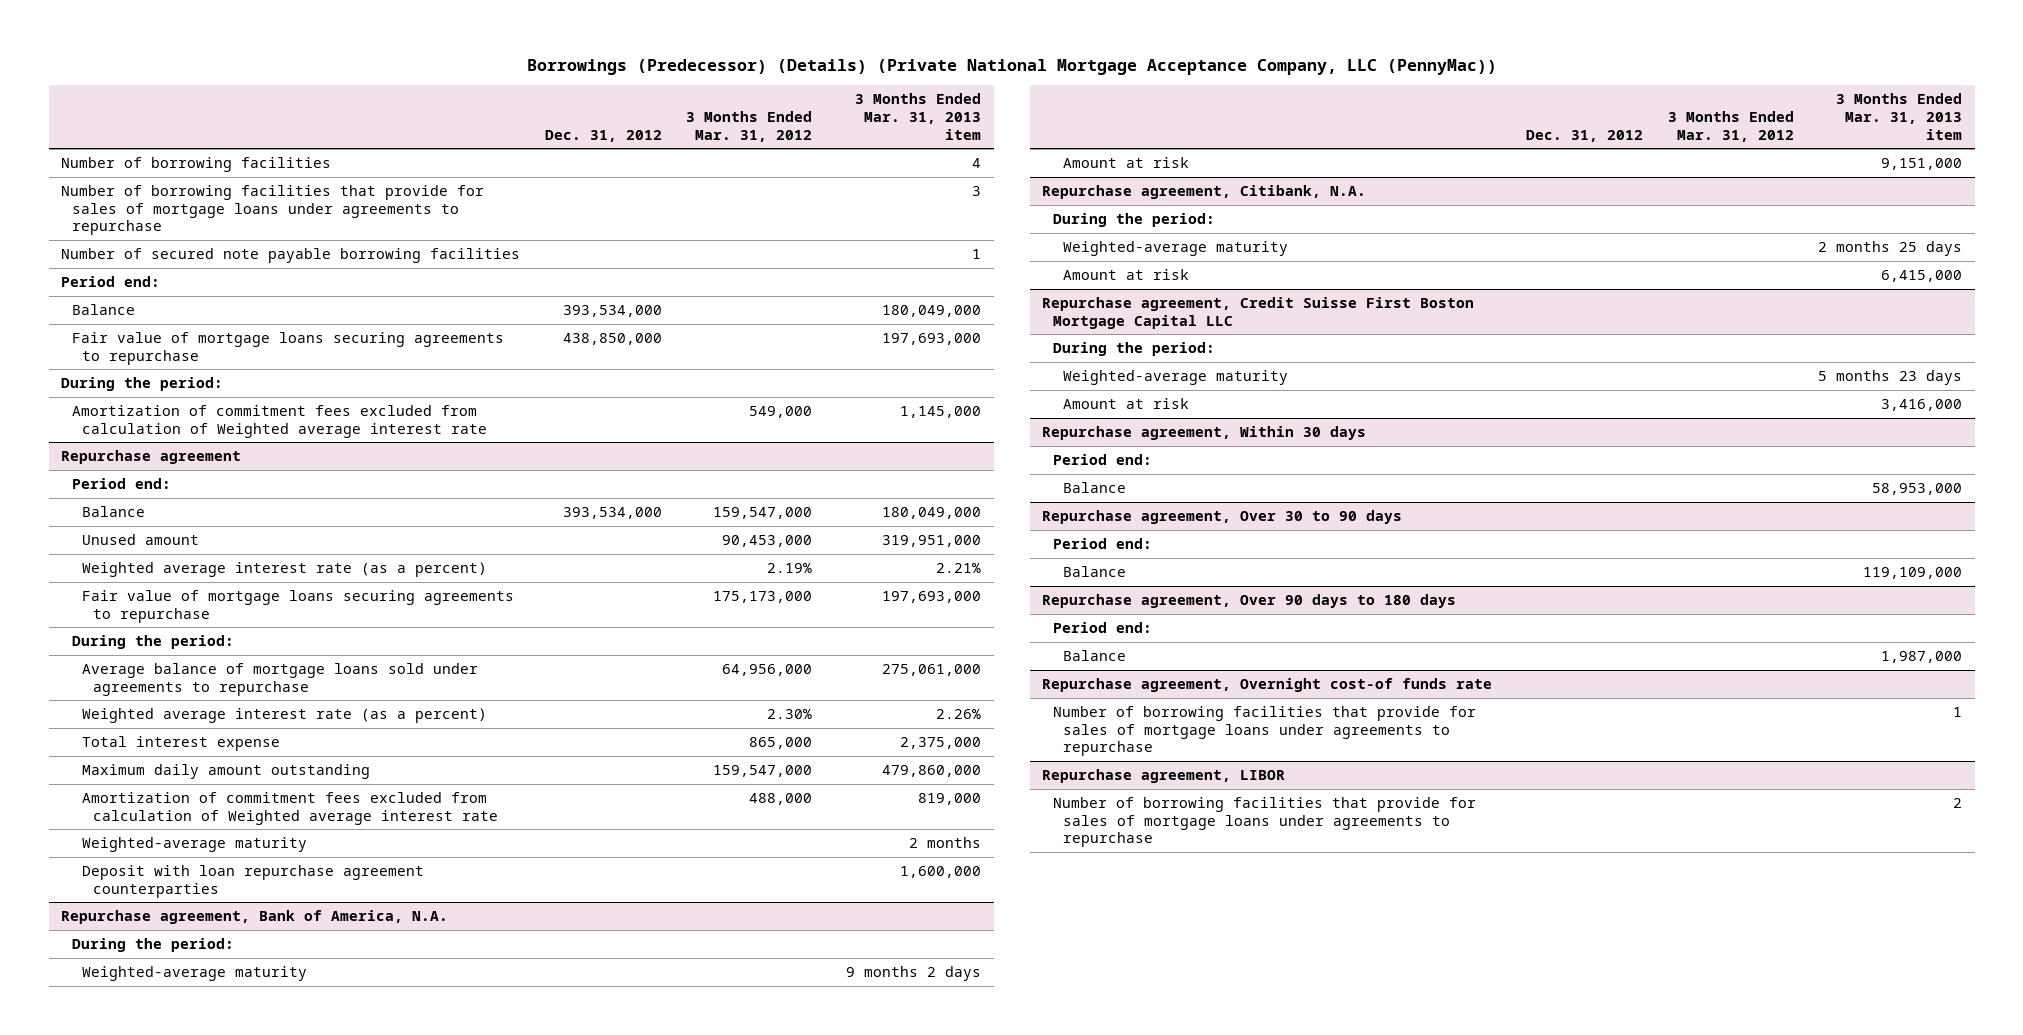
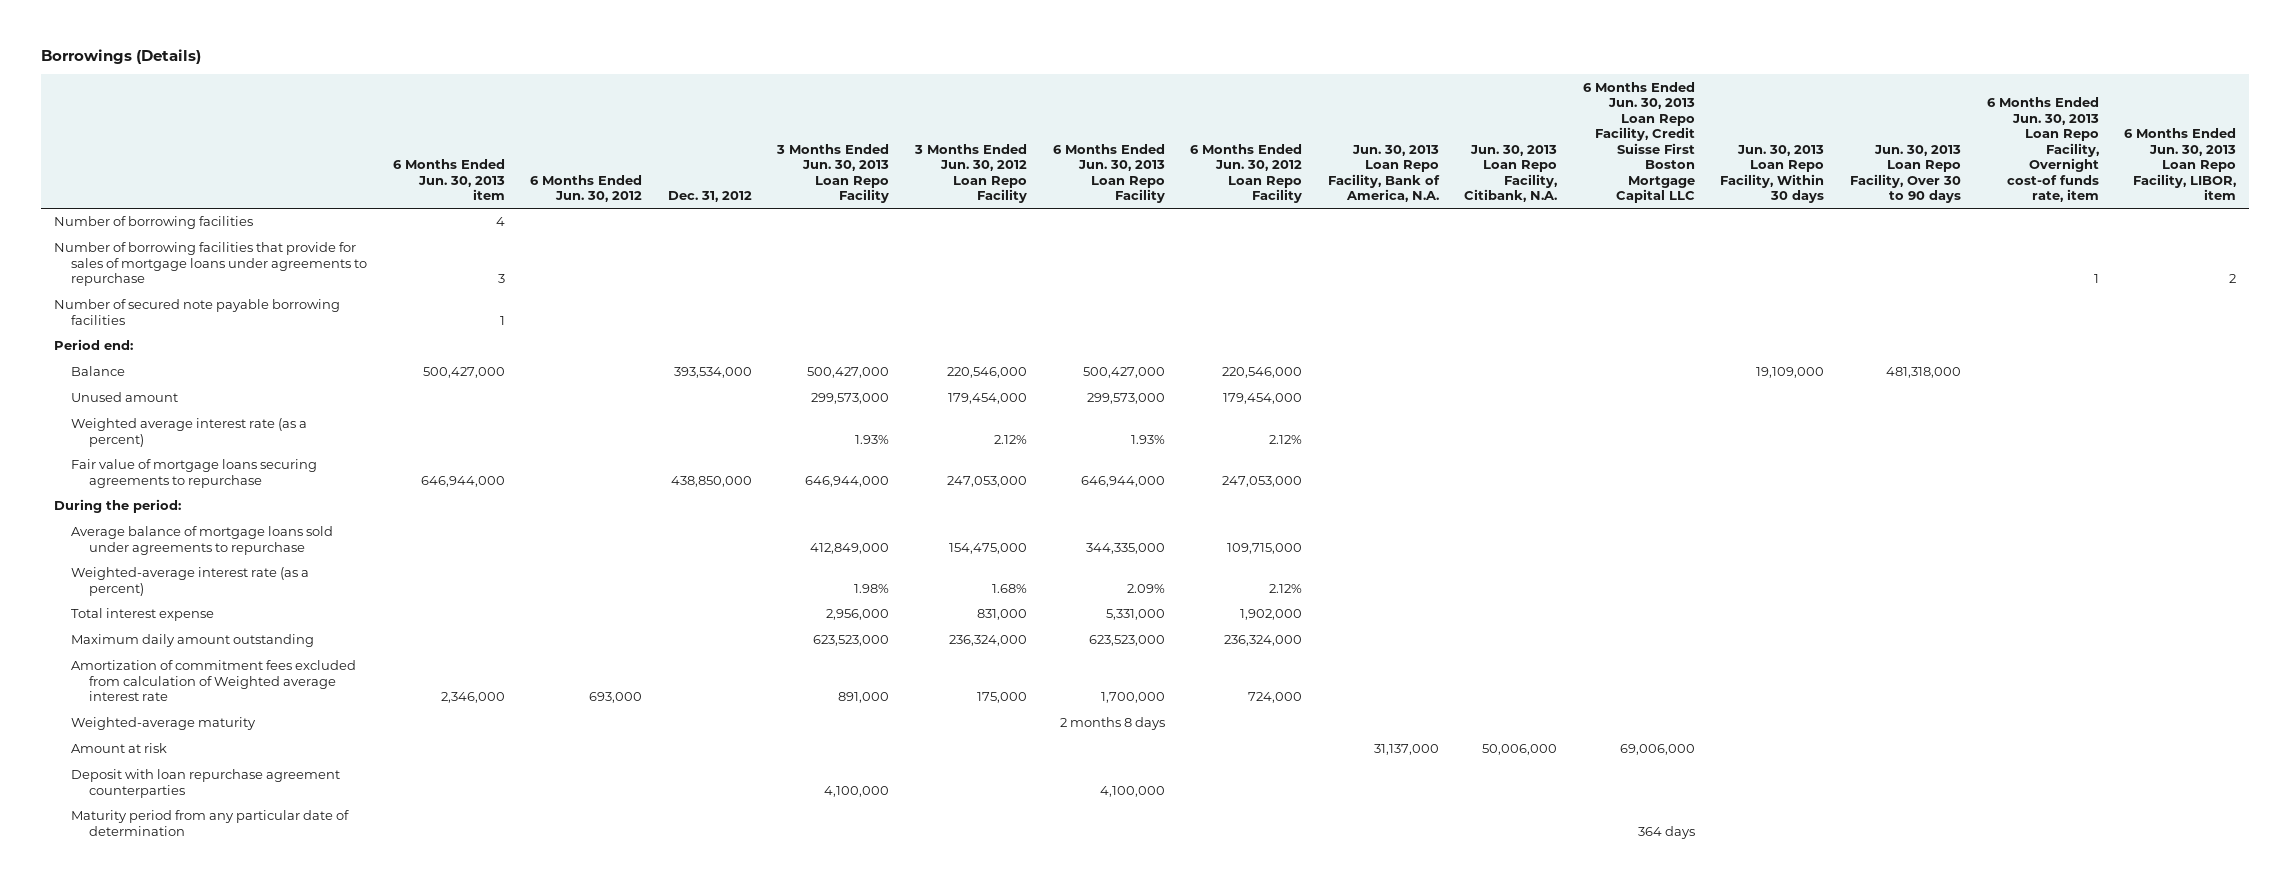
- Borrowings (Predecessor) (Details) (Private National Mortgage Acceptance Company, LLC (PennyMac))
+ Borrowings (Details)
- | Dec. 31, 2012 | 3 Months Ended Mar. 31, 2012 | 3 Months Ended Mar. 31, 2013 item
+ | 6 Months Ended Jun. 30, 2013 item | 6 Months Ended Jun. 30, 2012 | Dec. 31, 2012 | 3 Months Ended Jun. 30, 2013 Loan Repo Facility | 3 Months Ended Jun. 30, 2012 Loan Repo Facility | 6 Months Ended Jun. 30, 2013 Loan Repo Facility | 6 Months Ended Jun. 30, 2012 Loan Repo Facility | Jun. 30, 2013 Loan Repo Facility, Bank of America, N.A. | Jun. 30, 2013 Loan Repo Facility, Citibank, N.A. | 6 Months Ended Jun. 30, 2013 Loan Repo Facility, Credit Suisse First Boston Mortgage Capital LLC | Jun. 30, 2013 Loan Repo Facility, Within 30 days | Jun. 30, 2013 Loan Repo Facility, Over 30 to 90 days | 6 Months Ended Jun. 30, 2013 Loan Repo Facility, Overnight cost-of funds rate, item | 6 Months Ended Jun. 30, 2013 Loan Repo Facility, LIBOR, item
+ Unused amount | | | | 299,573,000 | 179,454,000 | 299,573,000 | 179,454,000 | | | | | | |
+ Weighted average interest rate (as a percent) | | | | 1.93% | 2.12% | 1.93% | 2.12% | | | | | | |
+ Average balance of mortgage loans sold under agreements to repurchase | | | | 412,849,000 | 154,475,000 | 344,335,000 | 109,715,000 | | | | | | |
+ Weighted-average interest rate (as a percent) | | | | 1.98% | 1.68% | 2.09% | 2.12% | | | | | | |
+ Total interest expense | | | | 2,956,000 | 831,000 | 5,331,000 | 1,902,000 | | | | | | |
+ Maximum daily amount outstanding | | | | 623,523,000 | 236,324,000 | 623,523,000 | 236,324,000 | | | | | | |
- Repurchase agreement
- Period end:
- Balance | 393,534,000 | 159,547,000 | 180,049,000
- Unused amount | | 90,453,000 | 319,951,000
- Weighted average interest rate (as a percent) | | 2.19% | 2.21%
- Fair value of mortgage loans securing agreements to repurchase | | 175,173,000 | 197,693,000
- During the period:
- Average balance of mortgage loans sold under agreements to repurchase | | 64,956,000 | 275,061,000
- Weighted average interest rate (as a percent) | | 2.30% | 2.26%
- Total interest expense | | 865,000 | 2,375,000
- Maximum daily amount outstanding | | 159,547,000 | 479,860,000
- Amortization of commitment fees excluded from calculation of Weighted average interest rate | | 488,000 | 819,000
- Weighted-average maturity | | | 2 months
- Deposit with loan repurchase agreement counterparties | | | 1,600,000
- Repurchase agreement, Bank of America, N.A.
- During the period:
- Weighted-average maturity | | | 9 months 2 days
- Amount at risk | | | 9,151,000
- Repurchase agreement, Citibank, N.A.
- During the period:
- Weighted-average maturity | | | 2 months 25 days
- Amount at risk | | | 6,415,000
- Repurchase agreement, Credit Suisse First Boston Mortgage Capital LLC
- During the period:
- Weighted-average maturity | | | 5 months 23 days
- Amount at risk | | | 3,416,000
- Repurchase agreement, Within 30 days
- Period end:
- Balance | | | 58,953,000
- Repurchase agreement, Over 30 to 90 days
- Period end:
- Balance | | | 119,109,000
- Repurchase agreement, Over 90 days to 180 days
- Period end:
- Balance | | | 1,987,000
- Repurchase agreement, Overnight cost-of funds rate
- Number of borrowing facilities that provide for sales of mortgage loans under agreements to repurchase | | | 1
- Repurchase agreement, LIBOR
- Number of borrowing facilities that provide for sales of mortgage loans under agreements to repurchase | | | 2
+ Weighted-average maturity | | | | | | 2 months 8 days | | | | | | | |
+ Amount at risk | | | | | | | | 31,137,000 | 50,006,000 | 69,006,000 | | | |
+ Deposit with loan repurchase agreement counterparties | | | | 4,100,000 | | 4,100,000 | | | | | | | |
+ Maturity period from any particular date of determination | | | | | | | | | | 364 days | | | |

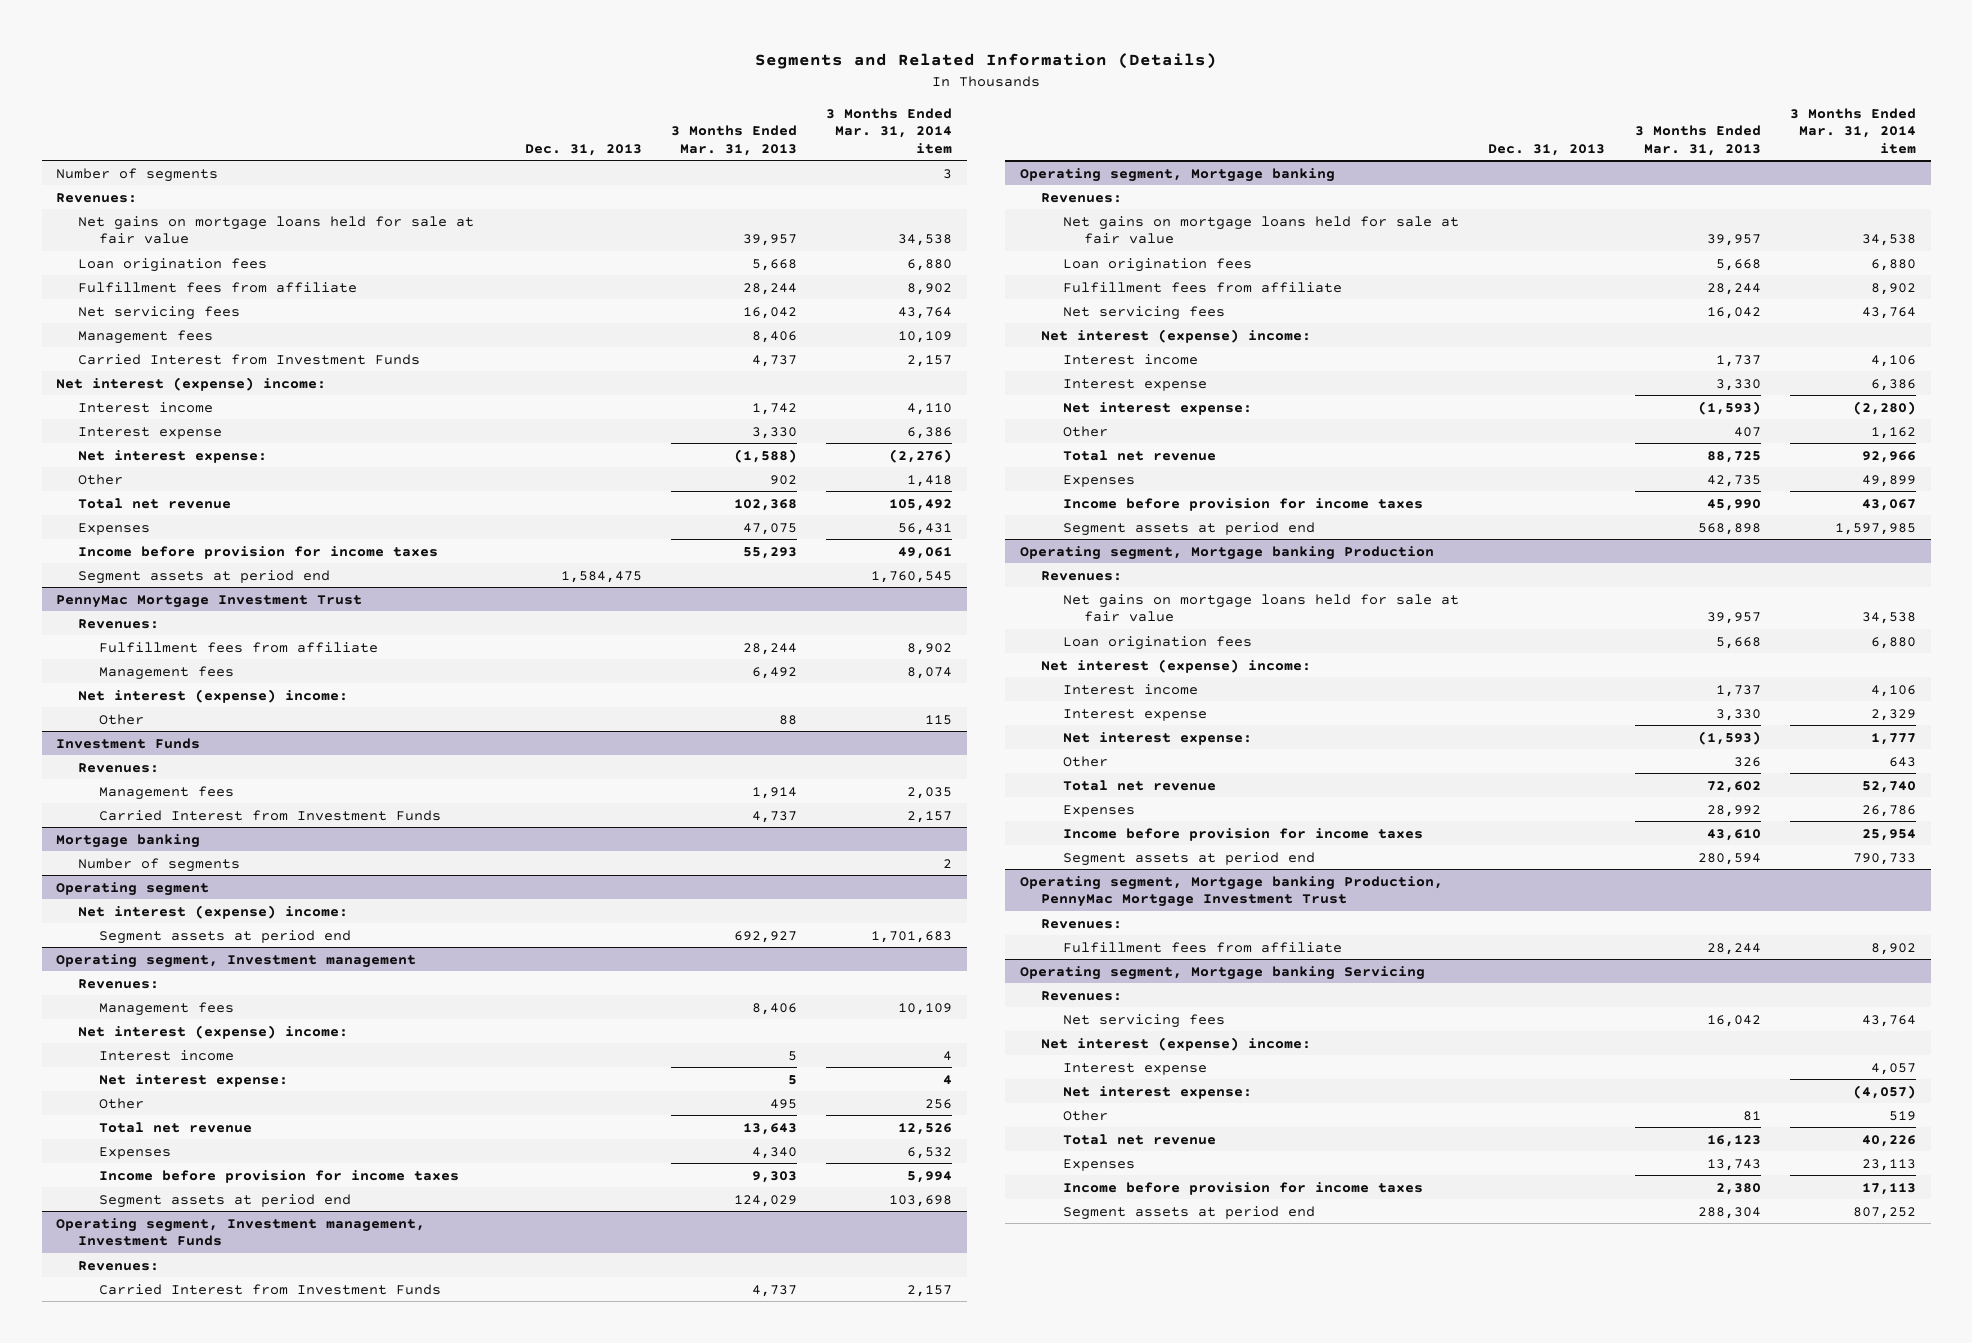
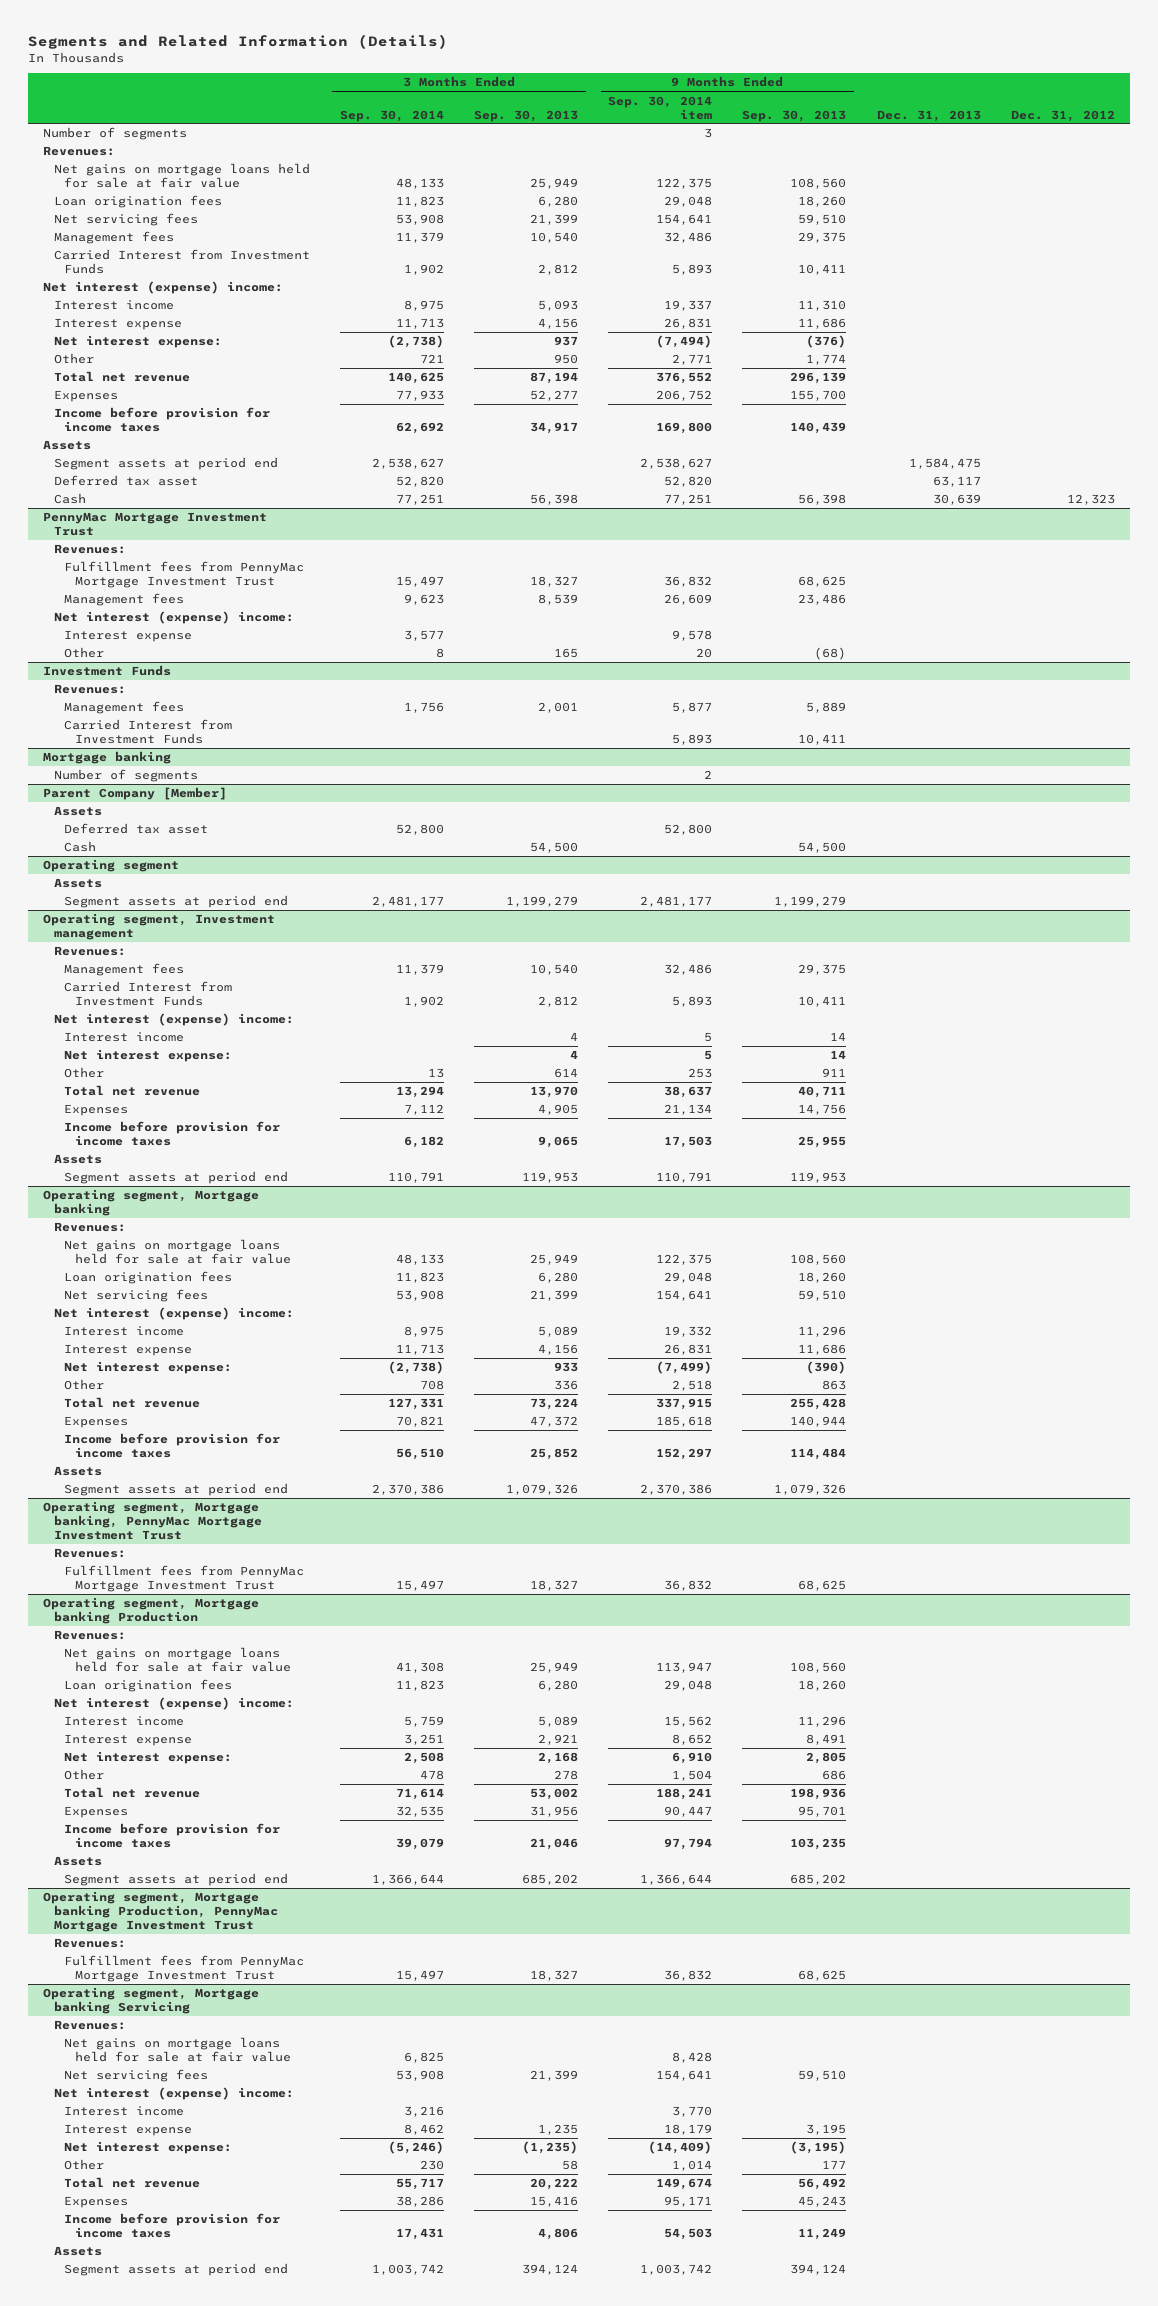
- | Dec. 31, 2013 | 3 Months Ended Mar. 31, 2013 | 3 Months Ended Mar. 31, 2014 item
+ | 3 Months Ended Sep. 30, 2014 | 3 Months Ended Sep. 30, 2013 | 9 Months Ended Sep. 30, 2014 item | 9 Months Ended Sep. 30, 2013 | Dec. 31, 2013 | Dec. 31, 2012
- Fulfillment fees from affiliate | | 28,244 | 8,902
+ Assets
+ Deferred tax asset | 52,820 | | 52,820 | | 63,117 |
+ Cash | 77,251 | 56,398 | 77,251 | 56,398 | 30,639 | 12,323
@ PennyMac Mortgage Investment Trust
- Fulfillment fees from affiliate | | 28,244 | 8,902
+ Fulfillment fees from PennyMac Mortgage Investment Trust | 15,497 | 18,327 | 36,832 | 68,625 | |
+ Interest expense | 3,577 | | 9,578 | | |
+ Parent Company [Member]
+ Assets
+ Deferred tax asset | 52,800 | | 52,800 | | |
+ Cash | | 54,500 | | 54,500 | |
@ Operating segment
- Net interest (expense) income:
+ Assets
@ Operating segment, Investment management
+ Carried Interest from Investment Funds | 1,902 | 2,812 | 5,893 | 10,411 | |
+ Assets
- Operating segment, Investment management, Investment Funds
- Revenues:
- Carried Interest from Investment Funds | | 4,737 | 2,157
@ Operating segment, Mortgage banking
- Fulfillment fees from affiliate | | 28,244 | 8,902
+ Assets
+ Operating segment, Mortgage banking, PennyMac Mortgage Investment Trust
+ Revenues:
+ Fulfillment fees from PennyMac Mortgage Investment Trust | 15,497 | 18,327 | 36,832 | 68,625 | |
@ Operating segment, Mortgage banking Production
+ Assets
@ Operating segment, Mortgage banking Production, PennyMac Mortgage Investment Trust
- Fulfillment fees from affiliate | | 28,244 | 8,902
+ Fulfillment fees from PennyMac Mortgage Investment Trust | 15,497 | 18,327 | 36,832 | 68,625 | |
@ Operating segment, Mortgage banking Servicing
+ Net gains on mortgage loans held for sale at fair value | 6,825 | | 8,428 | | |
+ Interest income | 3,216 | | 3,770 | | |
+ Assets

